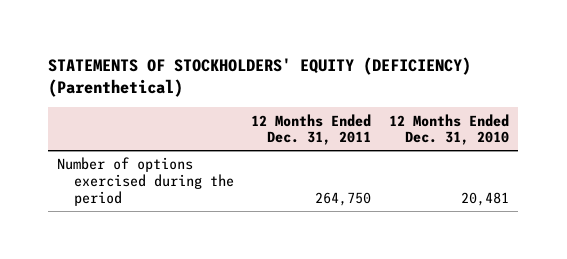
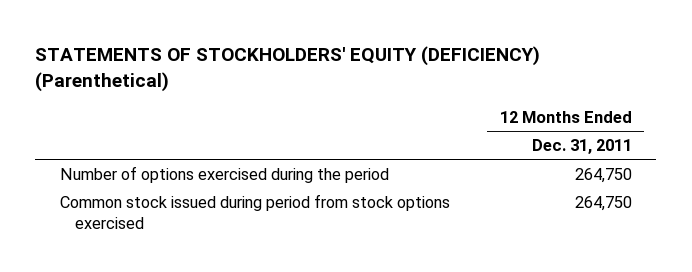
- | 12 Months Ended Dec. 31, 2011 | 12 Months Ended Dec. 31, 2010
+ | 12 Months Ended Dec. 31, 2011
+ Common stock issued during period from stock options exercised | 264,750

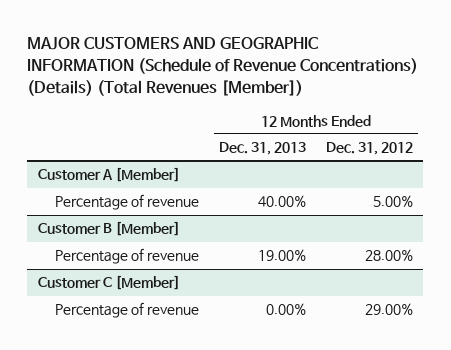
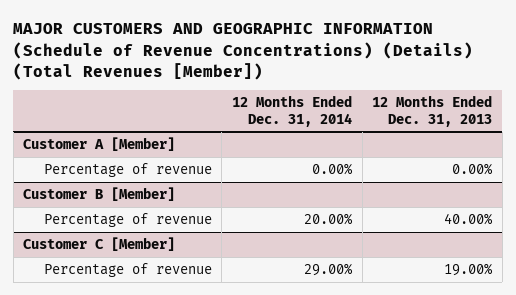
- | 12 Months Ended Dec. 31, 2013 | 12 Months Ended Dec. 31, 2012
+ | 12 Months Ended Dec. 31, 2014 | 12 Months Ended Dec. 31, 2013
@ Customer A [Member]
- Percentage of revenue | 40.00% | 5.00%
+ Percentage of revenue | 0.00% | 0.00%
@ Customer B [Member]
- Percentage of revenue | 19.00% | 28.00%
+ Percentage of revenue | 20.00% | 40.00%
@ Customer C [Member]
- Percentage of revenue | 0.00% | 29.00%
+ Percentage of revenue | 29.00% | 19.00%

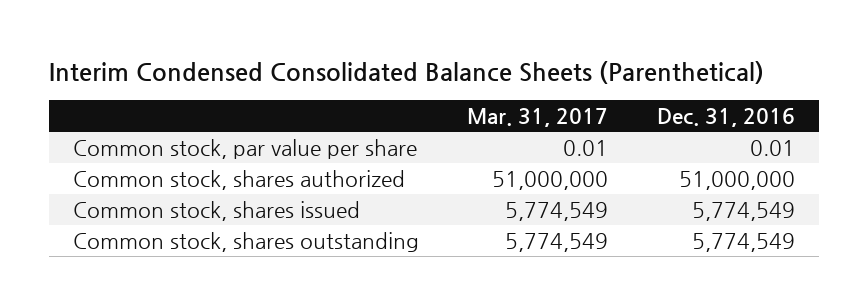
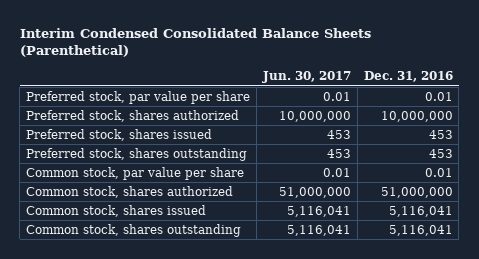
- | Mar. 31, 2017 | Dec. 31, 2016
+ | Jun. 30, 2017 | Dec. 31, 2016
+ Preferred stock, par value per share | 0.01 | 0.01
+ Preferred stock, shares authorized | 10,000,000 | 10,000,000
+ Preferred stock, shares issued | 453 | 453
+ Preferred stock, shares outstanding | 453 | 453
- Common stock, shares issued | 5,774,549 | 5,774,549
- Common stock, shares outstanding | 5,774,549 | 5,774,549
+ Common stock, shares issued | 5,116,041 | 5,116,041
+ Common stock, shares outstanding | 5,116,041 | 5,116,041

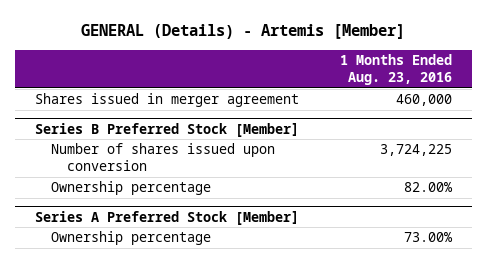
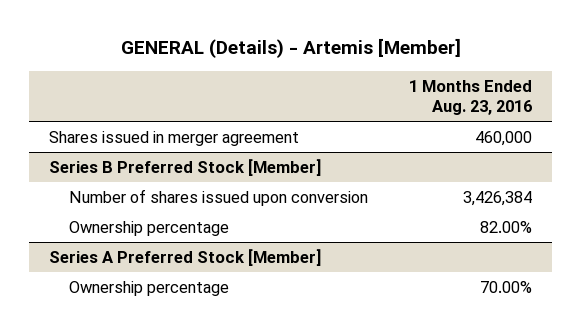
@ Series B Preferred Stock [Member]
- Number of shares issued upon conversion | 3,724,225
+ Number of shares issued upon conversion | 3,426,384
@ Series A Preferred Stock [Member]
- Ownership percentage | 73.00%
+ Ownership percentage | 70.00%

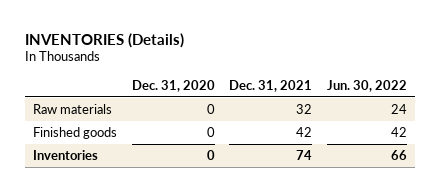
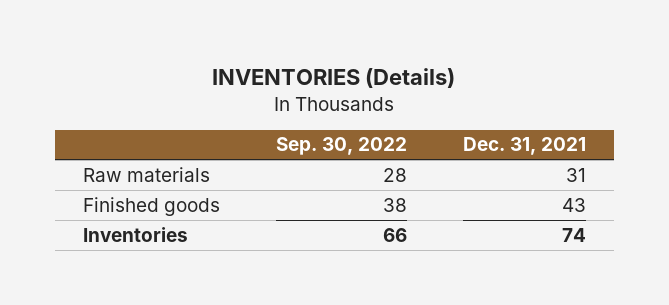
- | Dec. 31, 2020 | Dec. 31, 2021 | Jun. 30, 2022
+ | Sep. 30, 2022 | Dec. 31, 2021
- Raw materials | 0 | 32 | 24
- Finished goods | 0 | 42 | 42
+ Raw materials | 28 | 31
+ Finished goods | 38 | 43

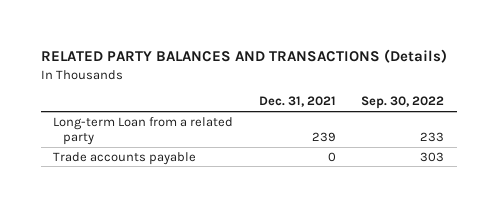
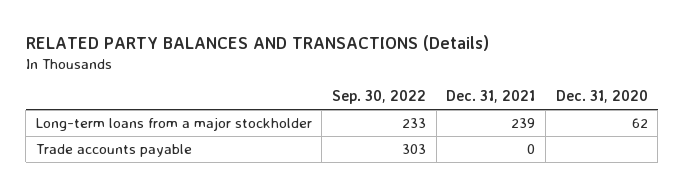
- | Dec. 31, 2021 | Sep. 30, 2022
+ | Sep. 30, 2022 | Dec. 31, 2021 | Dec. 31, 2020
- Long-term Loan from a related party | 239 | 233
+ Long-term loans from a major stockholder | 233 | 239 | 62

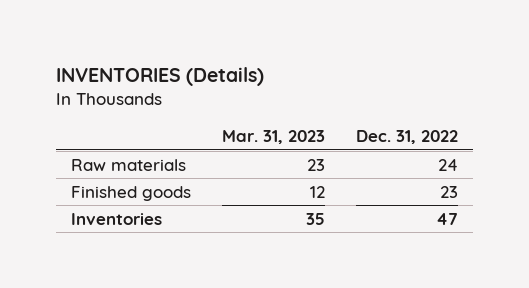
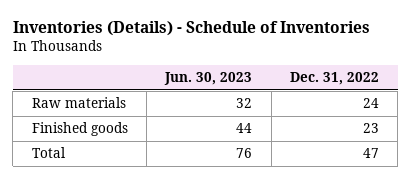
- INVENTORIES (Details)
+ Inventories (Details) - Schedule of Inventories
- | Mar. 31, 2023 | Dec. 31, 2022
+ | Jun. 30, 2023 | Dec. 31, 2022
- Inventories | 35 | 47
+ Total | 76 | 47

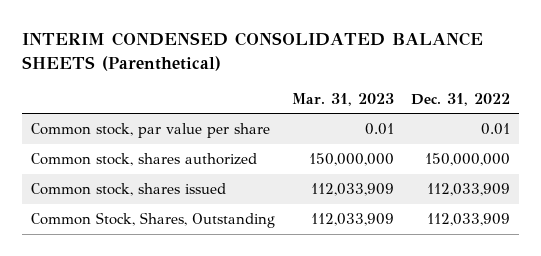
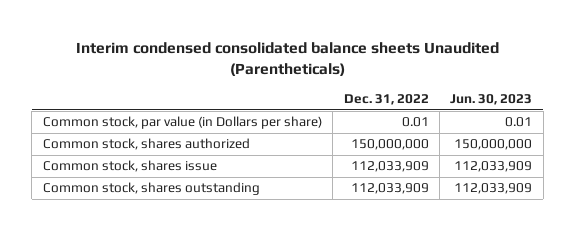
- INTERIM CONDENSED CONSOLIDATED BALANCE SHEETS (Parenthetical)
+ Interim condensed consolidated balance sheets Unaudited (Parentheticals)
- | Mar. 31, 2023 | Dec. 31, 2022
+ | Dec. 31, 2022 | Jun. 30, 2023
- Common stock, par value per share | 0.01 | 0.01
+ Common stock, par value (in Dollars per share) | 0.01 | 0.01
- Common stock, shares issued | 112,033,909 | 112,033,909
- Common Stock, Shares, Outstanding | 112,033,909 | 112,033,909
+ Common stock, shares issue | 112,033,909 | 112,033,909
+ Common stock, shares outstanding | 112,033,909 | 112,033,909

